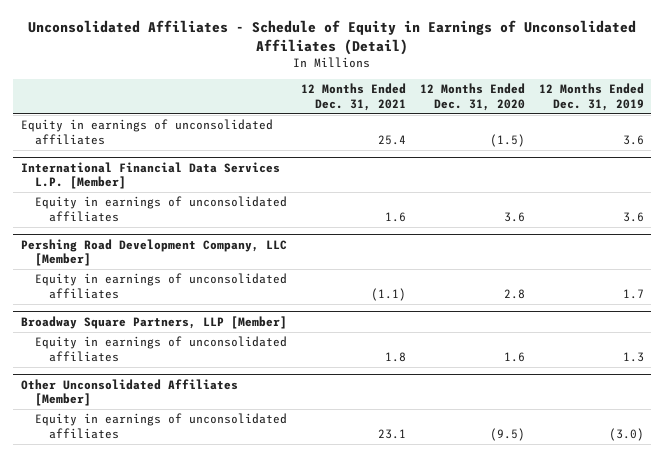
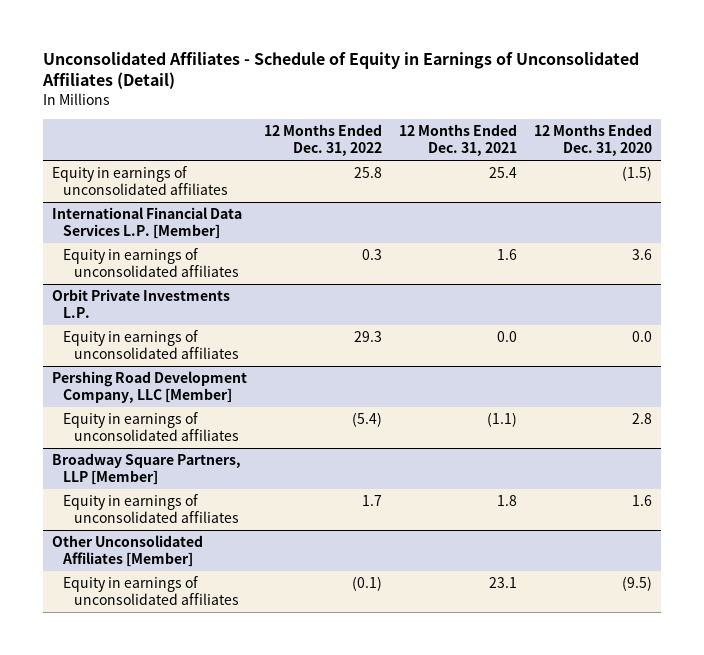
- | 12 Months Ended Dec. 31, 2021 | 12 Months Ended Dec. 31, 2020 | 12 Months Ended Dec. 31, 2019
+ | 12 Months Ended Dec. 31, 2022 | 12 Months Ended Dec. 31, 2021 | 12 Months Ended Dec. 31, 2020
+ Orbit Private Investments L.P.
+ Equity in earnings of unconsolidated affiliates | 29.3 | 0.0 | 0.0

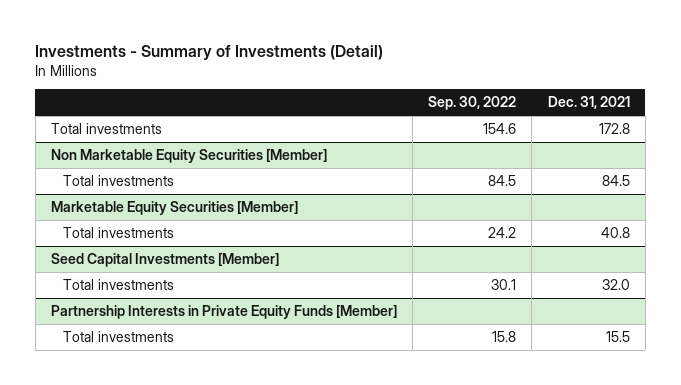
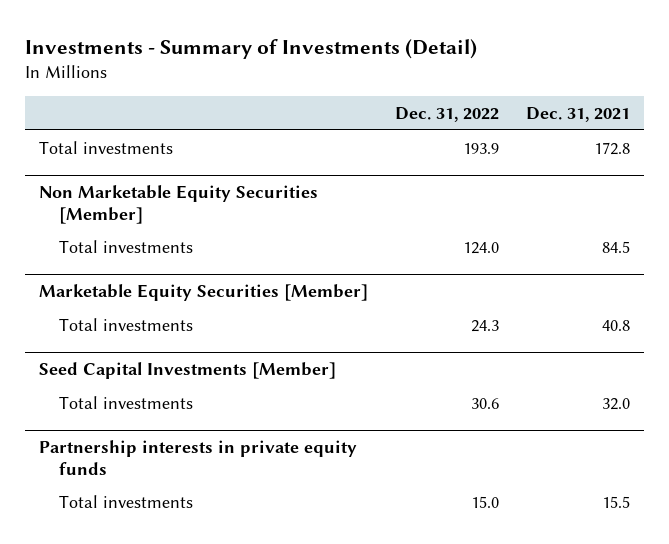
- | Sep. 30, 2022 | Dec. 31, 2021
+ | Dec. 31, 2022 | Dec. 31, 2021
- Partnership Interests in Private Equity Funds [Member]
+ Partnership interests in private equity funds

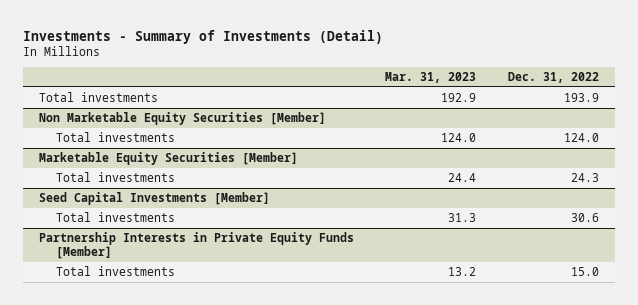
- | Dec. 31, 2022 | Dec. 31, 2021
+ | Mar. 31, 2023 | Dec. 31, 2022
- Partnership interests in private equity funds
+ Partnership Interests in Private Equity Funds [Member]

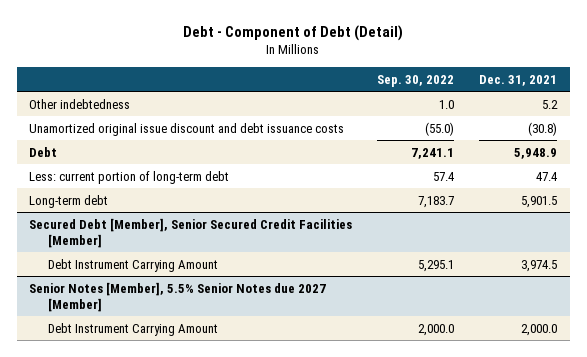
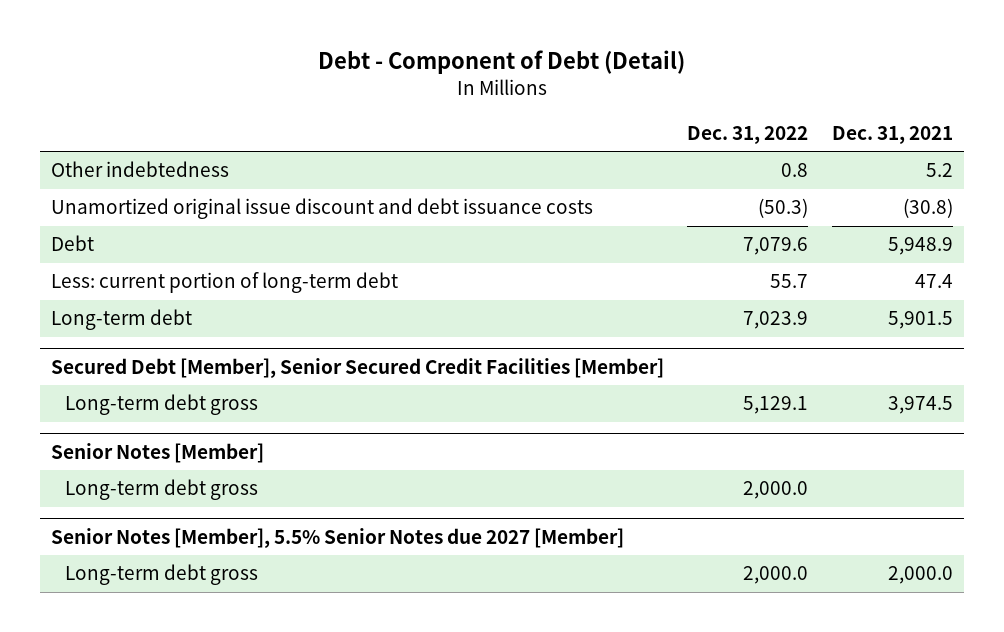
- | Sep. 30, 2022 | Dec. 31, 2021
+ | Dec. 31, 2022 | Dec. 31, 2021
@ Secured Debt [Member], Senior Secured Credit Facilities [Member]
- Debt Instrument Carrying Amount | 5,295.1 | 3,974.5
+ Long-term debt gross | 5,129.1 | 3,974.5
+ Senior Notes [Member]
+ Long-term debt gross | 2,000.0 |
@ Senior Notes [Member], 5.5% Senior Notes due 2027 [Member]
- Debt Instrument Carrying Amount | 2,000.0 | 2,000.0
+ Long-term debt gross | 2,000.0 | 2,000.0

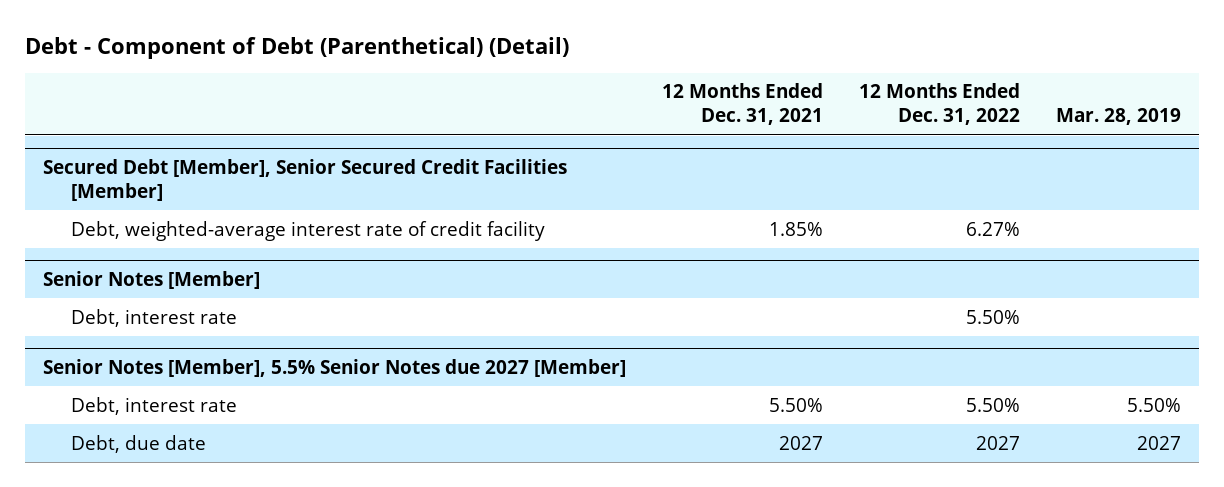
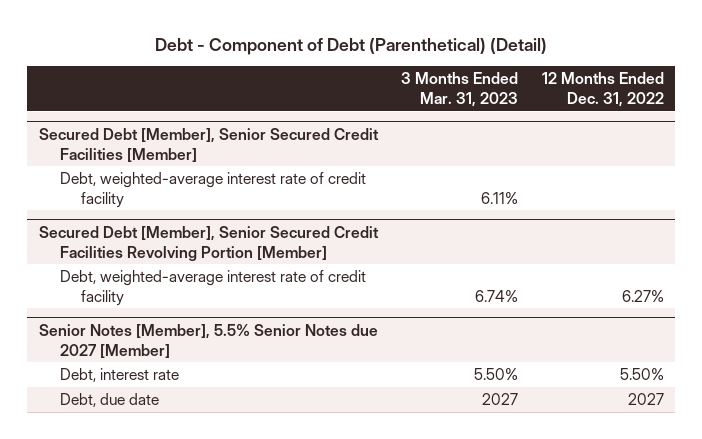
- | 12 Months Ended Dec. 31, 2021 | 12 Months Ended Dec. 31, 2022 | Mar. 28, 2019
+ | 3 Months Ended Mar. 31, 2023 | 12 Months Ended Dec. 31, 2022
@ Secured Debt [Member], Senior Secured Credit Facilities [Member]
+ Debt, weighted-average interest rate of credit facility | 6.11% |
+ Secured Debt [Member], Senior Secured Credit Facilities Revolving Portion [Member]
- Senior Notes [Member]
- Debt, interest rate | | 5.50% |

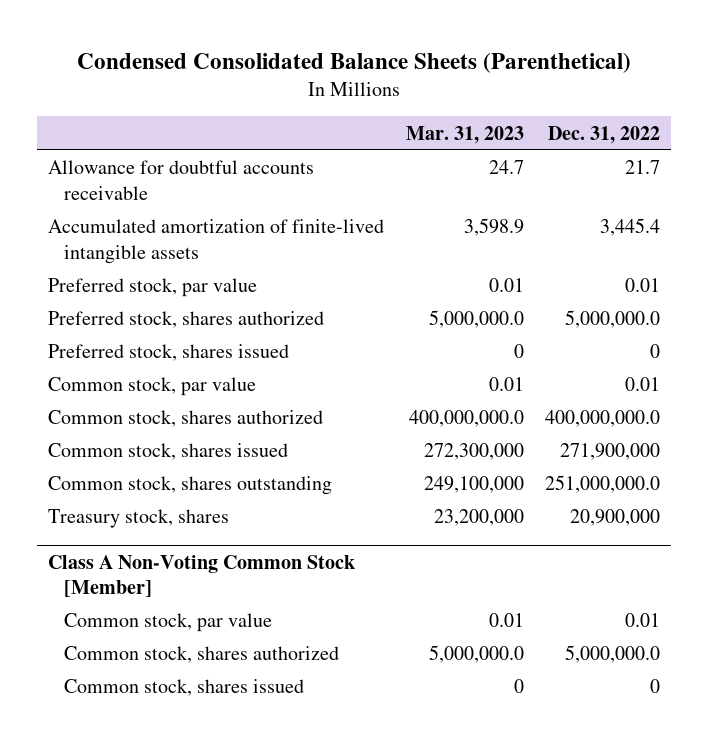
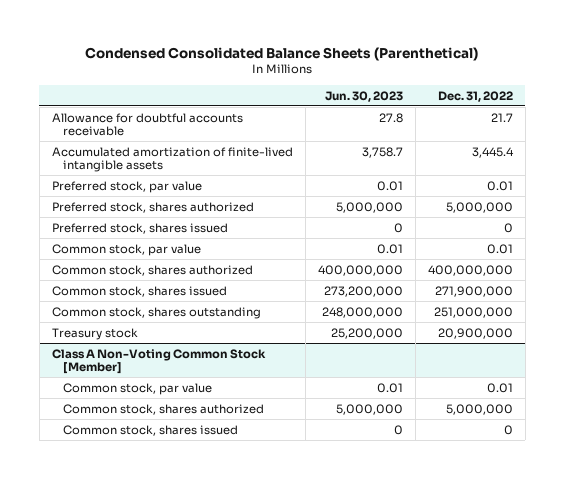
- | Mar. 31, 2023 | Dec. 31, 2022
+ | Jun. 30, 2023 | Dec. 31, 2022
- Preferred stock, shares authorized | 5,000,000.0 | 5,000,000.0
+ Preferred stock, shares authorized | 5,000,000 | 5,000,000
- Common stock, shares authorized | 400,000,000.0 | 400,000,000.0
+ Common stock, shares authorized | 400,000,000 | 400,000,000
- Common stock, shares outstanding | 249,100,000 | 251,000,000.0
- Treasury stock, shares | 23,200,000 | 20,900,000
+ Common stock, shares outstanding | 248,000,000 | 251,000,000
+ Treasury stock | 25,200,000 | 20,900,000
@ Class A Non-Voting Common Stock [Member]
- Common stock, shares authorized | 5,000,000.0 | 5,000,000.0
+ Common stock, shares authorized | 5,000,000 | 5,000,000

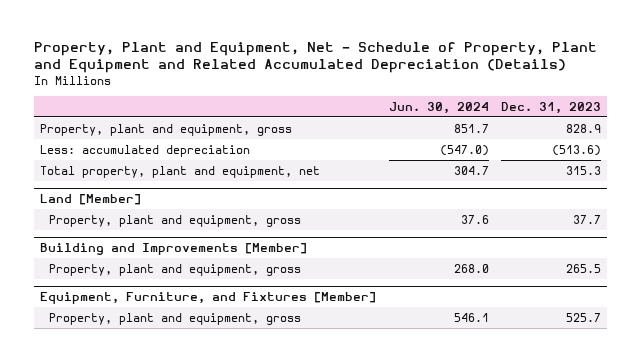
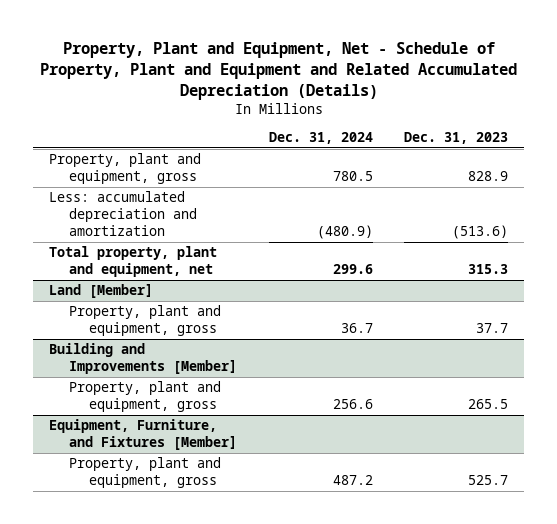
- | Jun. 30, 2024 | Dec. 31, 2023
+ | Dec. 31, 2024 | Dec. 31, 2023
- Less: accumulated depreciation | (547.0) | (513.6)
+ Less: accumulated depreciation and amortization | (480.9) | (513.6)

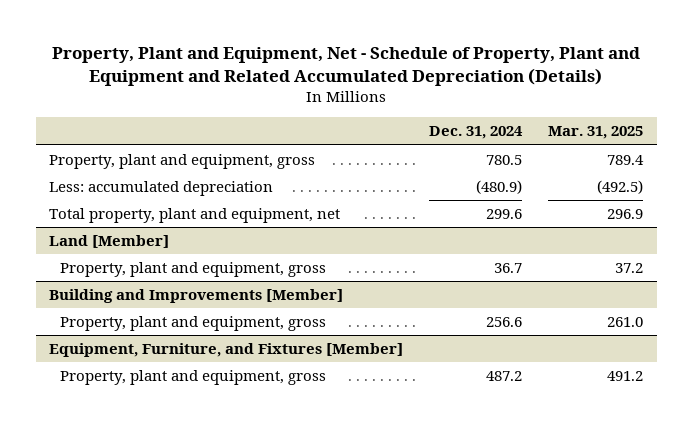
- | Dec. 31, 2024 | Dec. 31, 2023
+ | Dec. 31, 2024 | Mar. 31, 2025
- Less: accumulated depreciation and amortization | (480.9) | (513.6)
+ Less: accumulated depreciation | (480.9) | (492.5)

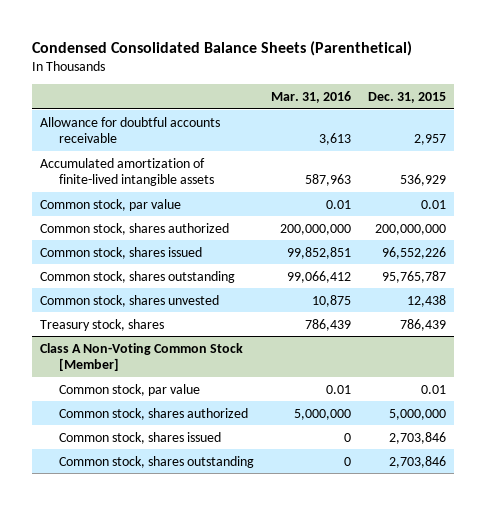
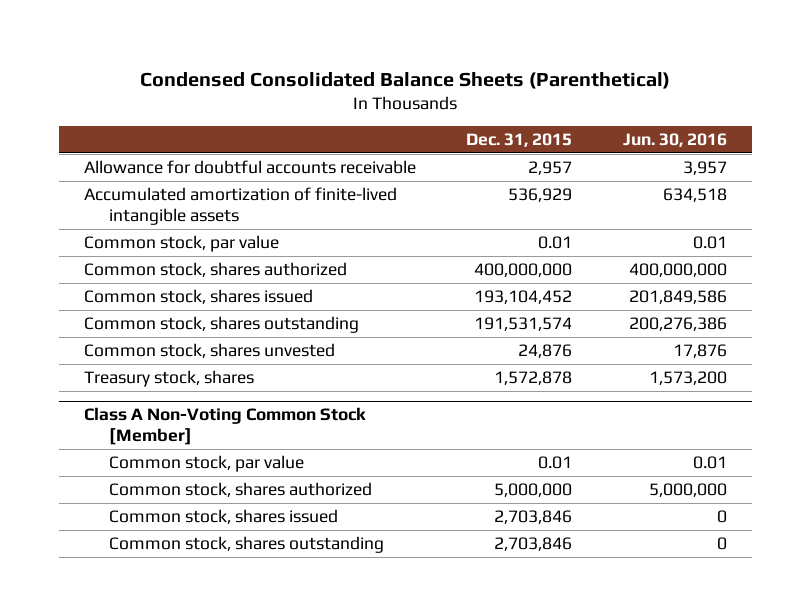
- | Mar. 31, 2016 | Dec. 31, 2015
+ | Dec. 31, 2015 | Jun. 30, 2016
- Common stock, shares authorized | 200,000,000 | 200,000,000
- Common stock, shares issued | 99,852,851 | 96,552,226
- Common stock, shares outstanding | 99,066,412 | 95,765,787
- Common stock, shares unvested | 10,875 | 12,438
- Treasury stock, shares | 786,439 | 786,439
+ Common stock, shares authorized | 400,000,000 | 400,000,000
+ Common stock, shares issued | 193,104,452 | 201,849,586
+ Common stock, shares outstanding | 191,531,574 | 200,276,386
+ Common stock, shares unvested | 24,876 | 17,876
+ Treasury stock, shares | 1,572,878 | 1,573,200

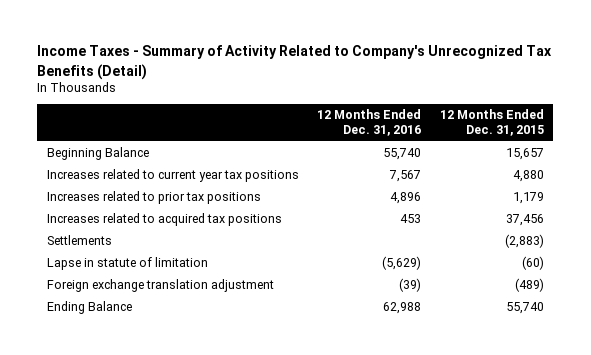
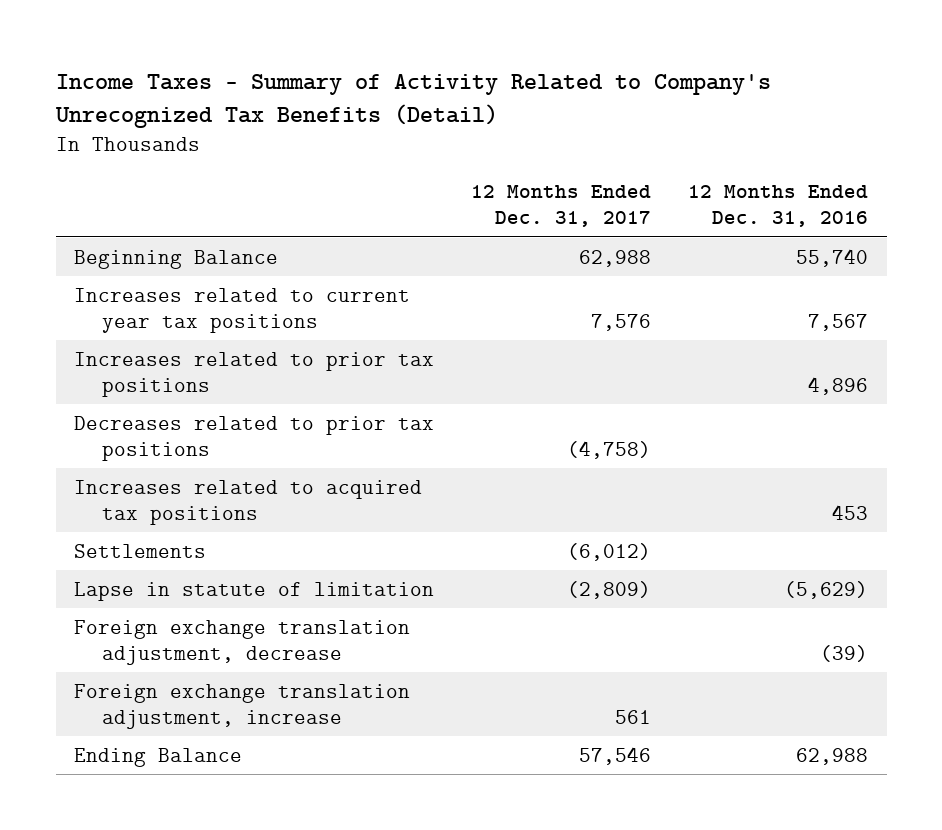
- | 12 Months Ended Dec. 31, 2016 | 12 Months Ended Dec. 31, 2015
+ | 12 Months Ended Dec. 31, 2017 | 12 Months Ended Dec. 31, 2016
+ Decreases related to prior tax positions | (4,758) |
- Foreign exchange translation adjustment | (39) | (489)
+ Foreign exchange translation adjustment, decrease | | (39)
+ Foreign exchange translation adjustment, increase | 561 |

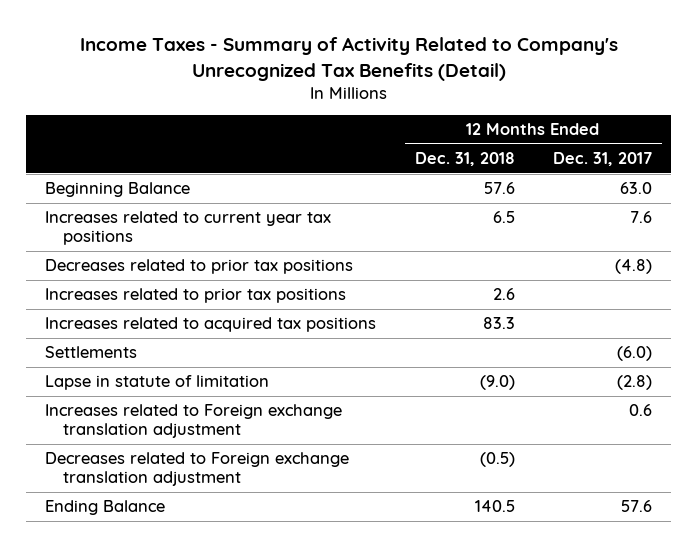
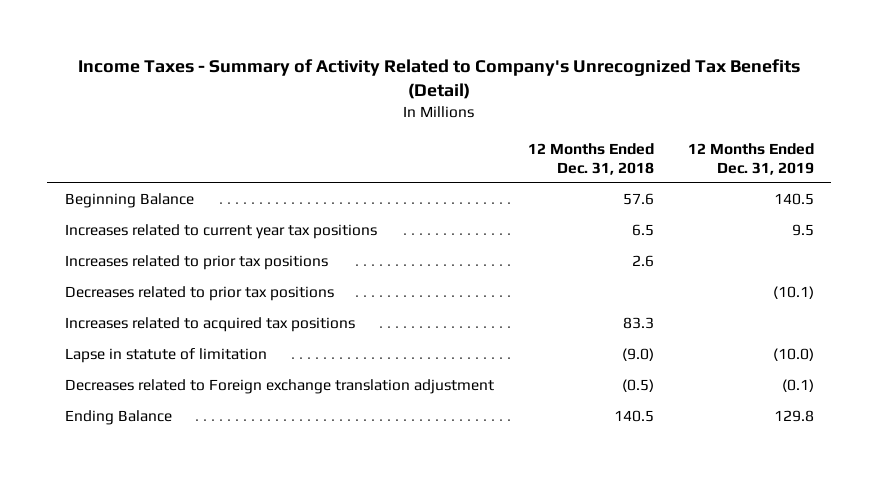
- | 12 Months Ended Dec. 31, 2018 | 12 Months Ended Dec. 31, 2017
+ | 12 Months Ended Dec. 31, 2018 | 12 Months Ended Dec. 31, 2019
moved down: Decreases related to prior tax positions | | (10.1)
- Settlements | | (6.0)
- Increases related to Foreign exchange translation adjustment | | 0.6

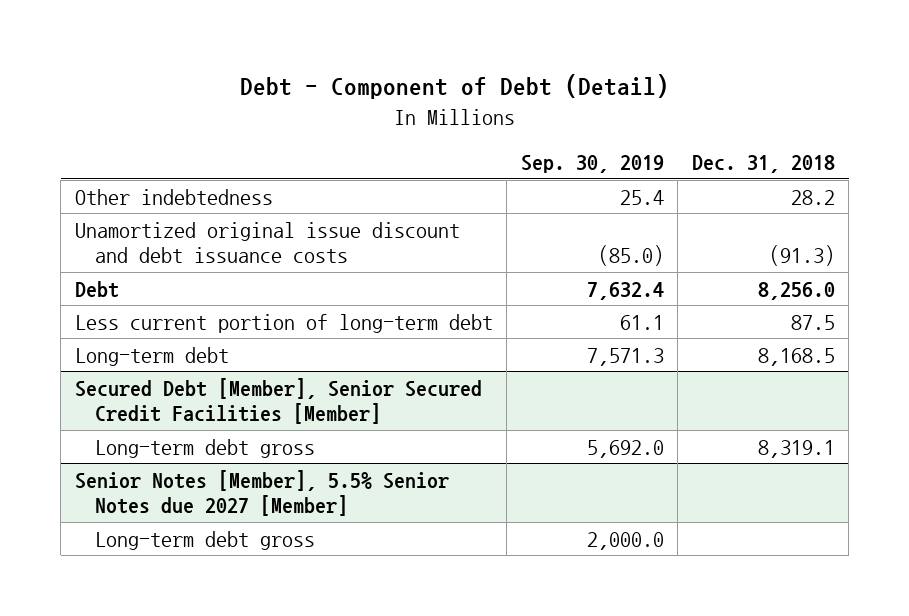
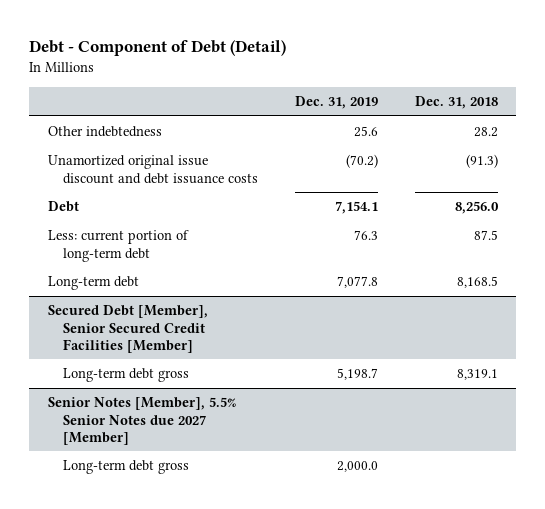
- | Sep. 30, 2019 | Dec. 31, 2018
+ | Dec. 31, 2019 | Dec. 31, 2018
- Less current portion of long-term debt | 61.1 | 87.5
+ Less: current portion of long-term debt | 76.3 | 87.5

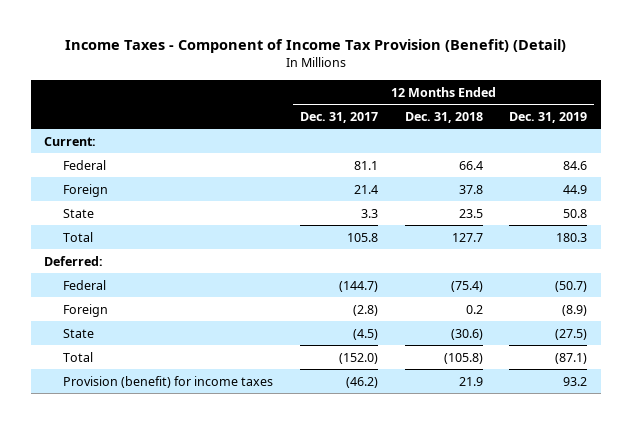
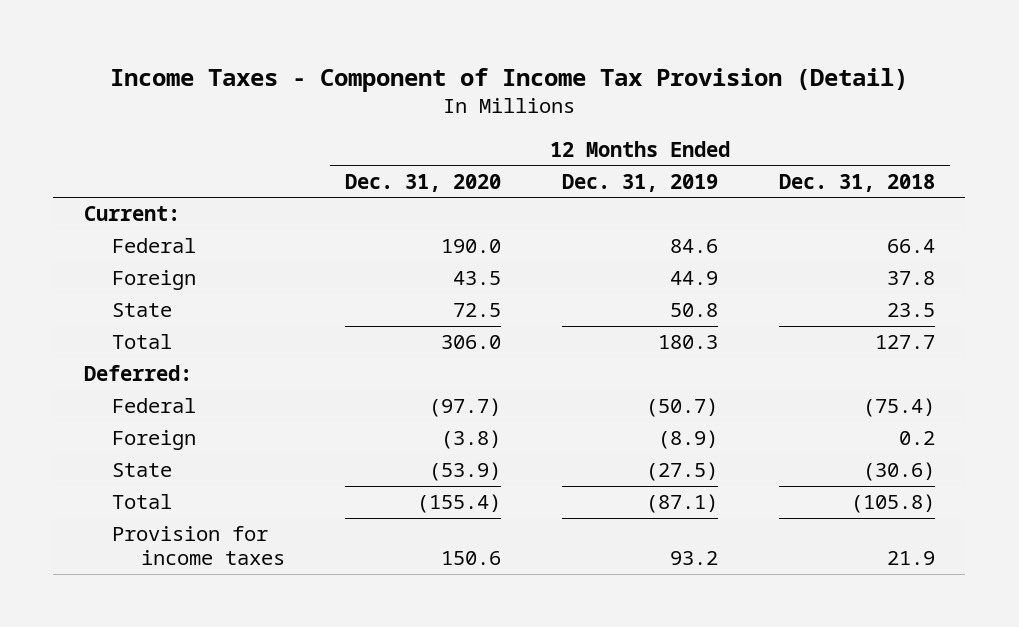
- Income Taxes - Component of Income Tax Provision (Benefit) (Detail)
+ Income Taxes - Component of Income Tax Provision (Detail)
- | 12 Months Ended Dec. 31, 2017 | 12 Months Ended Dec. 31, 2018 | 12 Months Ended Dec. 31, 2019
+ | 12 Months Ended Dec. 31, 2020 | 12 Months Ended Dec. 31, 2019 | 12 Months Ended Dec. 31, 2018
- Provision (benefit) for income taxes | (46.2) | 21.9 | 93.2
+ Provision for income taxes | 150.6 | 93.2 | 21.9

